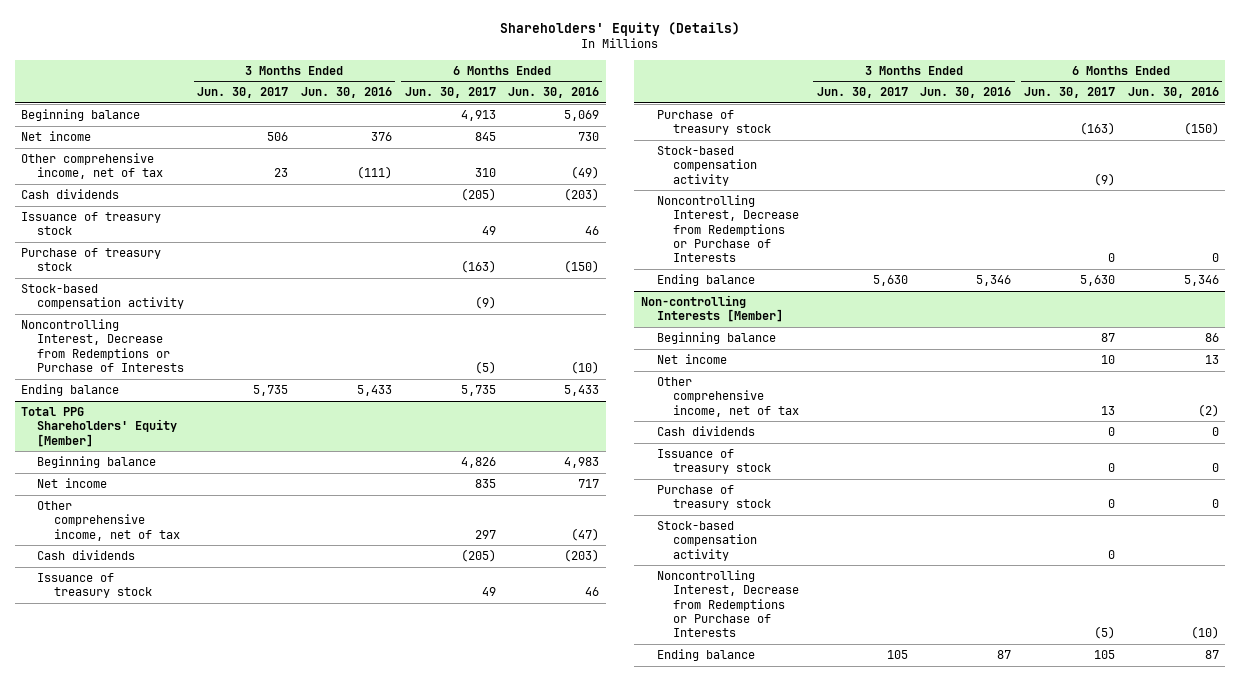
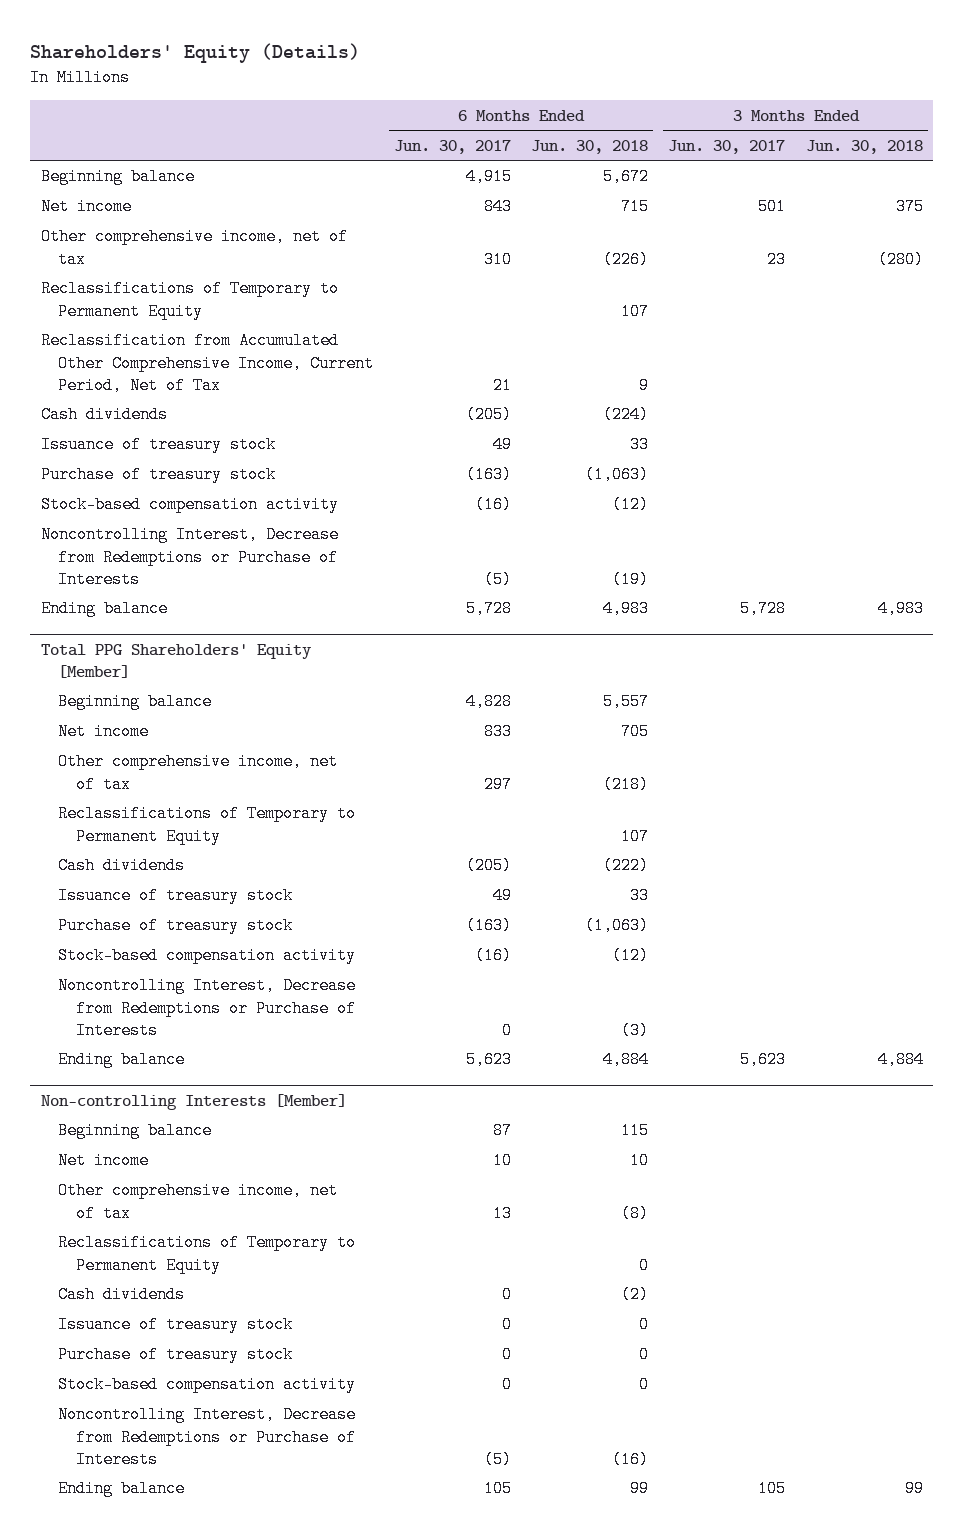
- | 3 Months Ended Jun. 30, 2017 | 3 Months Ended Jun. 30, 2016 | 6 Months Ended Jun. 30, 2017 | 6 Months Ended Jun. 30, 2016
+ | 6 Months Ended Jun. 30, 2017 | 6 Months Ended Jun. 30, 2018 | 3 Months Ended Jun. 30, 2017 | 3 Months Ended Jun. 30, 2018
- Beginning balance | | | 4,913 | 5,069
- Net income | 506 | 376 | 845 | 730
+ Beginning balance | 4,915 | 5,672 | |
+ Net income | 843 | 715 | 501 | 375
+ Reclassifications of Temporary to Permanent Equity | | 107 | |
+ Reclassification from Accumulated Other Comprehensive Income, Current Period, Net of Tax | 21 | 9 | |
- Stock-based compensation activity | | | (9) |
+ Stock-based compensation activity | (16) | (12) | |
- Ending balance | 5,735 | 5,433 | 5,735 | 5,433
+ Ending balance | 5,728 | 4,983 | 5,728 | 4,983
@ Total PPG Shareholders' Equity [Member]
- Beginning balance | | | 4,826 | 4,983
- Net income | | | 835 | 717
+ Beginning balance | 4,828 | 5,557 | |
+ Net income | 833 | 705 | |
+ Reclassifications of Temporary to Permanent Equity | | 107 | |
- Stock-based compensation activity | | | (9) |
+ Stock-based compensation activity | (16) | (12) | |
- Ending balance | 5,630 | 5,346 | 5,630 | 5,346
+ Ending balance | 5,623 | 4,884 | 5,623 | 4,884
@ Non-controlling Interests [Member]
+ Reclassifications of Temporary to Permanent Equity | | 0 | |

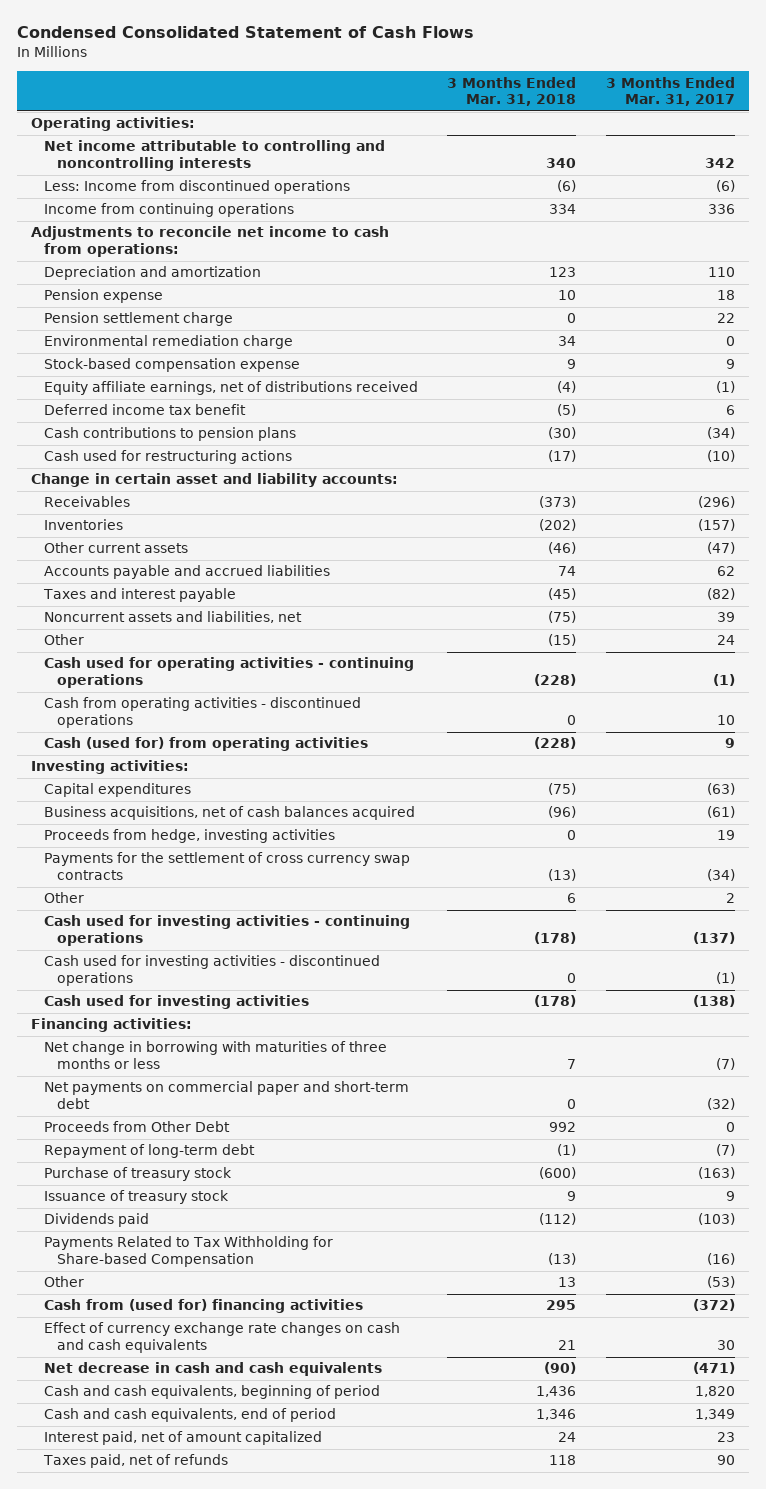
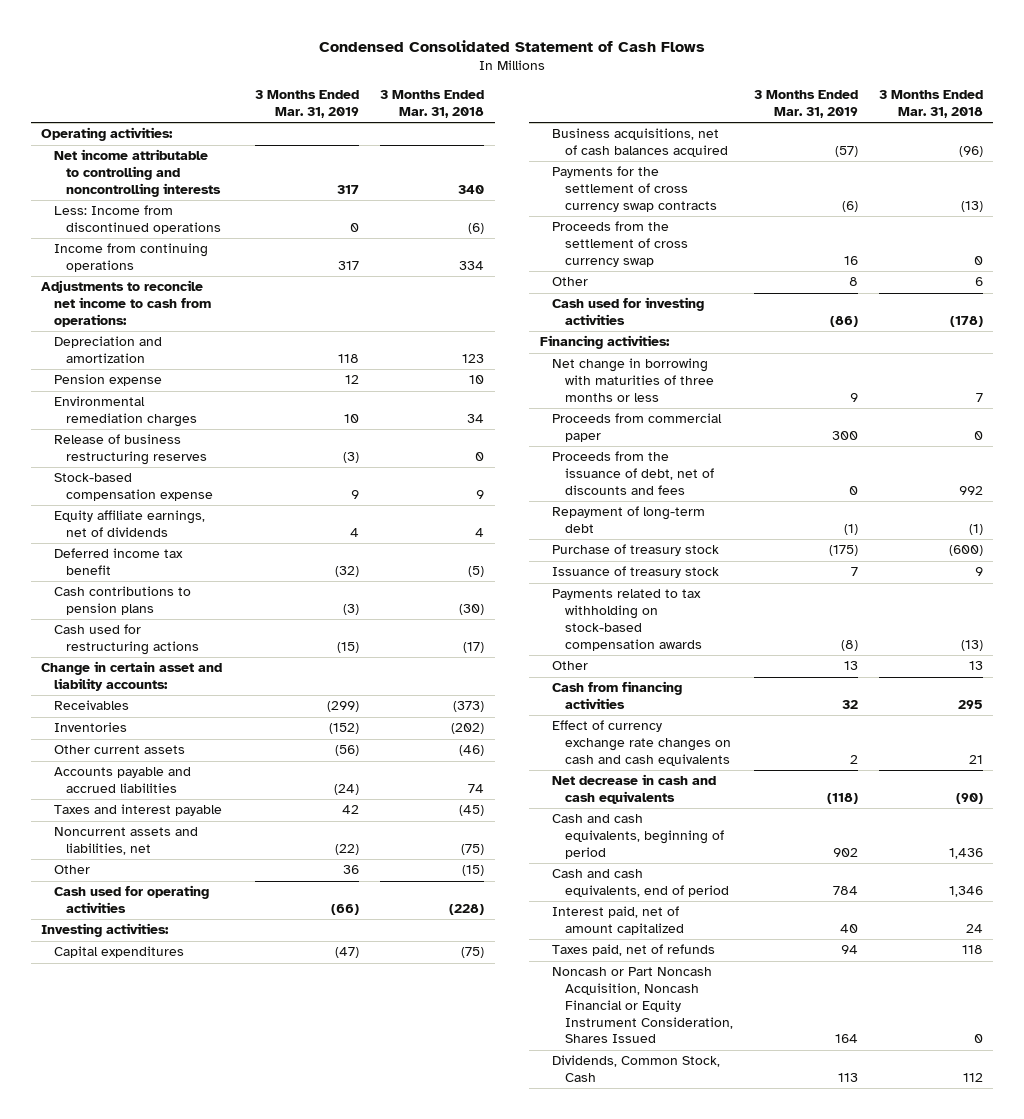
- | 3 Months Ended Mar. 31, 2018 | 3 Months Ended Mar. 31, 2017
+ | 3 Months Ended Mar. 31, 2019 | 3 Months Ended Mar. 31, 2018
- Pension settlement charge | 0 | 22
- Environmental remediation charge | 34 | 0
+ Environmental remediation charges | 10 | 34
+ Release of business restructuring reserves | (3) | 0
- Equity affiliate earnings, net of distributions received | (4) | (1)
+ Equity affiliate earnings, net of dividends | 4 | 4
- Cash used for operating activities - continuing operations | (228) | (1)
- Cash from operating activities - discontinued operations | 0 | 10
- Cash (used for) from operating activities | (228) | 9
+ Cash used for operating activities | (66) | (228)
- Proceeds from hedge, investing activities | 0 | 19
+ Proceeds from the settlement of cross currency swap | 16 | 0
- Cash used for investing activities - continuing operations | (178) | (137)
- Cash used for investing activities - discontinued operations | 0 | (1)
- Net payments on commercial paper and short-term debt | 0 | (32)
- Proceeds from Other Debt | 992 | 0
+ Proceeds from commercial paper | 300 | 0
+ Proceeds from the issuance of debt, net of discounts and fees | 0 | 992
- Dividends paid | (112) | (103)
- Payments Related to Tax Withholding for Share-based Compensation | (13) | (16)
+ Payments related to tax withholding on stock-based compensation awards | (8) | (13)
- Cash from (used for) financing activities | 295 | (372)
+ Cash from financing activities | 32 | 295
+ Noncash or Part Noncash Acquisition, Noncash Financial or Equity Instrument Consideration, Shares Issued | 164 | 0
+ Dividends, Common Stock, Cash | 113 | 112

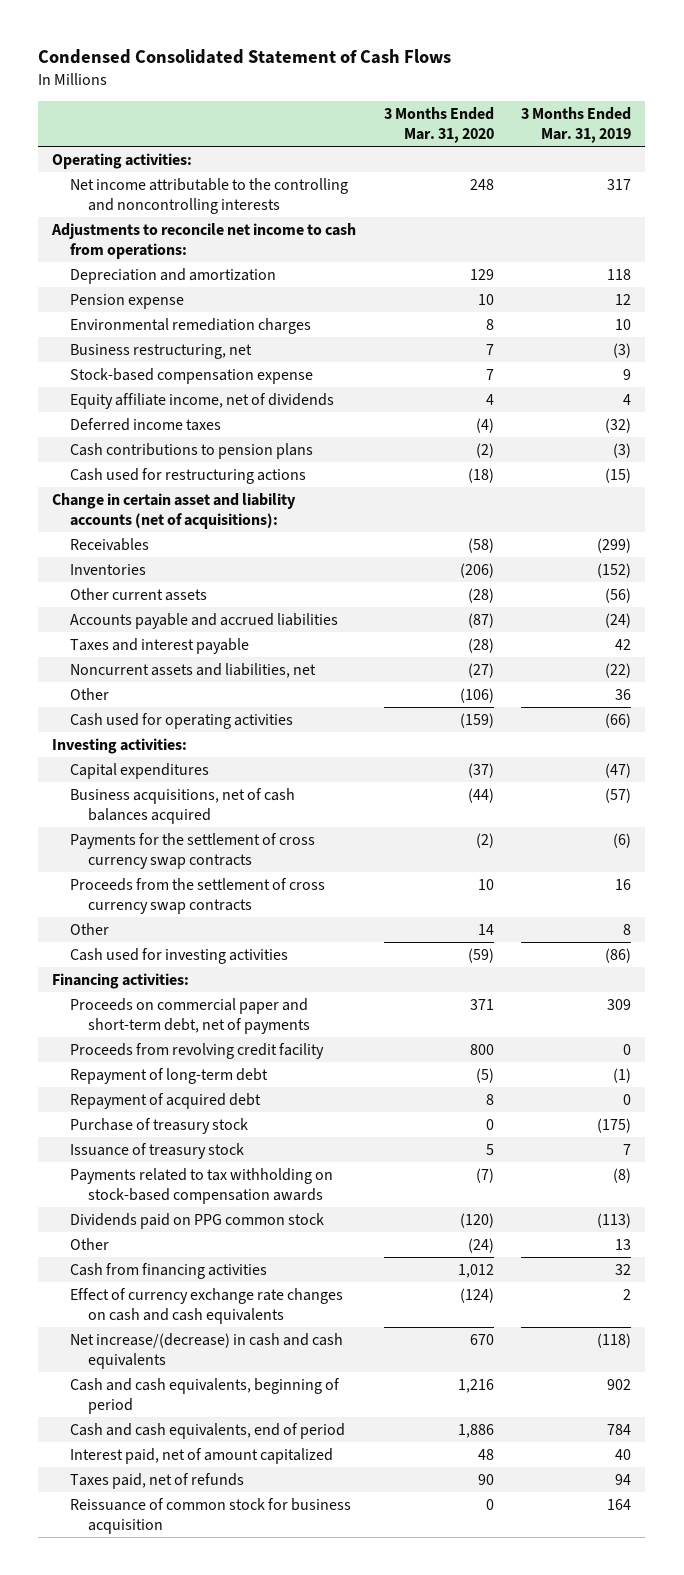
- | 3 Months Ended Mar. 31, 2019 | 3 Months Ended Mar. 31, 2018
+ | 3 Months Ended Mar. 31, 2020 | 3 Months Ended Mar. 31, 2019
- Net income attributable to controlling and noncontrolling interests | 317 | 340
- Less: Income from discontinued operations | 0 | (6)
- Income from continuing operations | 317 | 334
+ Net income attributable to the controlling and noncontrolling interests | 248 | 317
- Release of business restructuring reserves | (3) | 0
+ Business restructuring, net | 7 | (3)
- Equity affiliate earnings, net of dividends | 4 | 4
- Deferred income tax benefit | (32) | (5)
+ Equity affiliate income, net of dividends | 4 | 4
+ Deferred income taxes | (4) | (32)
- Change in certain asset and liability accounts:
+ Change in certain asset and liability accounts (net of acquisitions):
- Proceeds from the settlement of cross currency swap | 16 | 0
+ Proceeds from the settlement of cross currency swap contracts | 10 | 16
- Net change in borrowing with maturities of three months or less | 9 | 7
- Proceeds from commercial paper | 300 | 0
- Proceeds from the issuance of debt, net of discounts and fees | 0 | 992
+ Proceeds on commercial paper and short-term debt, net of payments | 371 | 309
+ Proceeds from revolving credit facility | 800 | 0
+ Repayment of acquired debt | 8 | 0
+ Dividends paid on PPG common stock | (120) | (113)
- Net decrease in cash and cash equivalents | (118) | (90)
+ Net increase/(decrease) in cash and cash equivalents | 670 | (118)
- Noncash or Part Noncash Acquisition, Noncash Financial or Equity Instrument Consideration, Shares Issued | 164 | 0
- Dividends, Common Stock, Cash | 113 | 112
+ Reissuance of common stock for business acquisition | 0 | 164

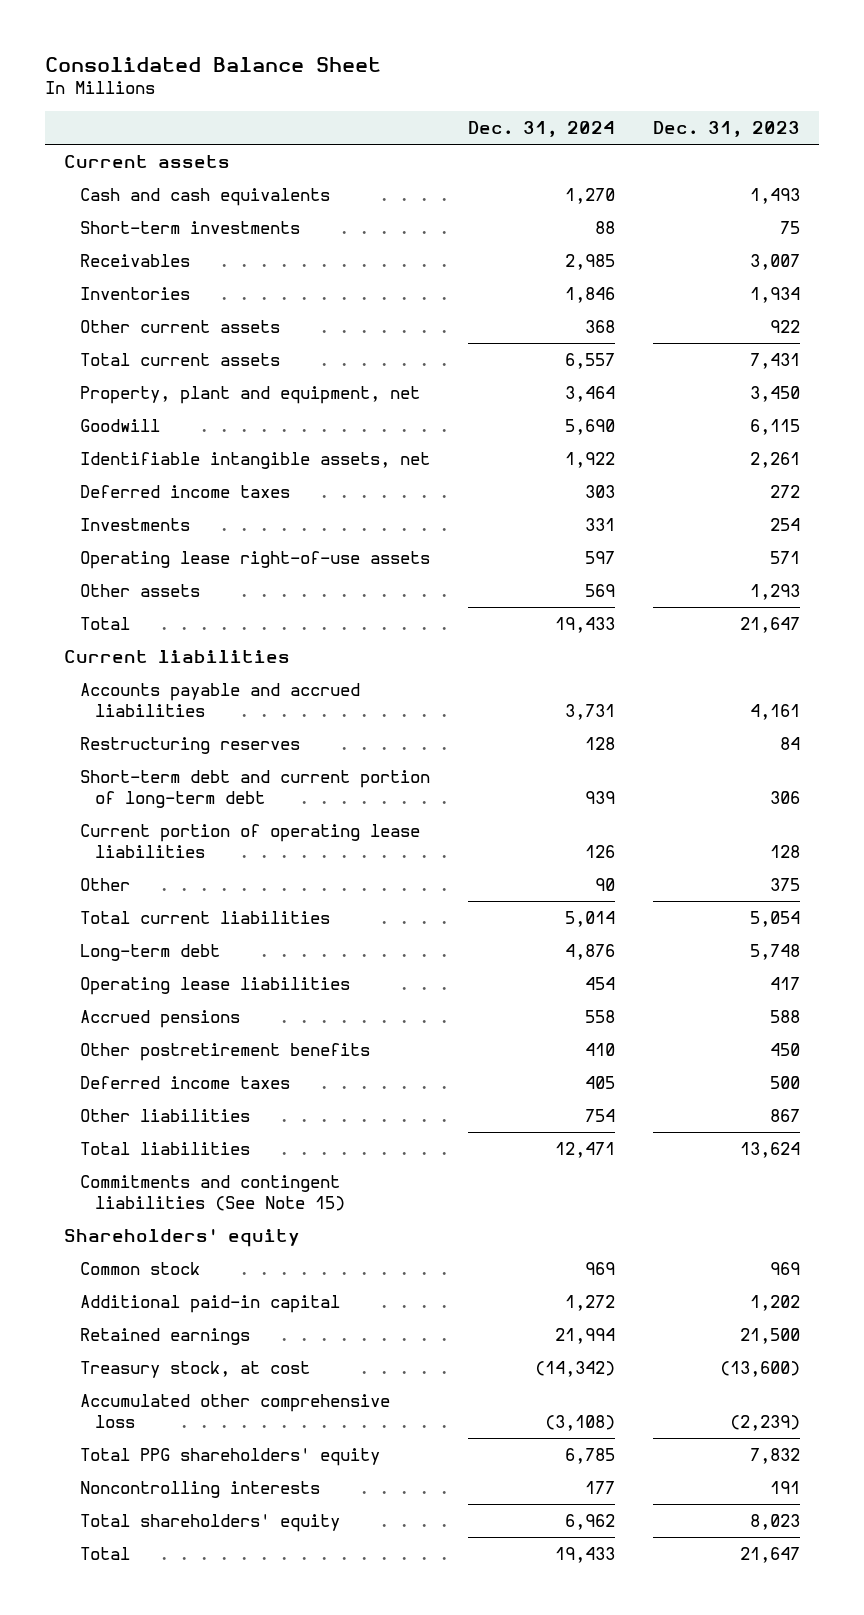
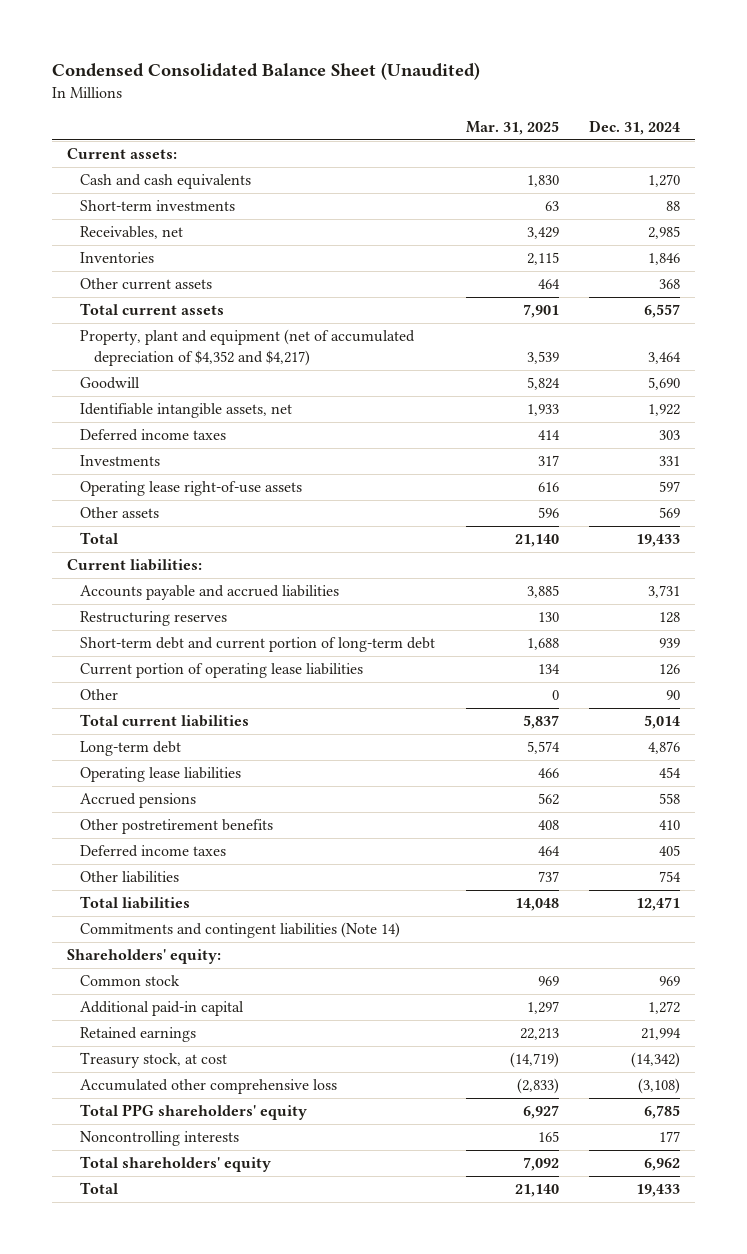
- Consolidated Balance Sheet
+ Condensed Consolidated Balance Sheet (Unaudited)
- | Dec. 31, 2024 | Dec. 31, 2023
+ | Mar. 31, 2025 | Dec. 31, 2024
- Current assets
+ Current assets:
- Receivables | 2,985 | 3,007
+ Receivables, net | 3,429 | 2,985
- Property, plant and equipment, net | 3,464 | 3,450
+ Property, plant and equipment (net of accumulated depreciation of $4,352 and $4,217) | 3,539 | 3,464
- Current liabilities
+ Current liabilities:
- Commitments and contingent liabilities (See Note 15)
- Shareholders' equity
+ Commitments and contingent liabilities (Note 14)
+ Shareholders' equity:

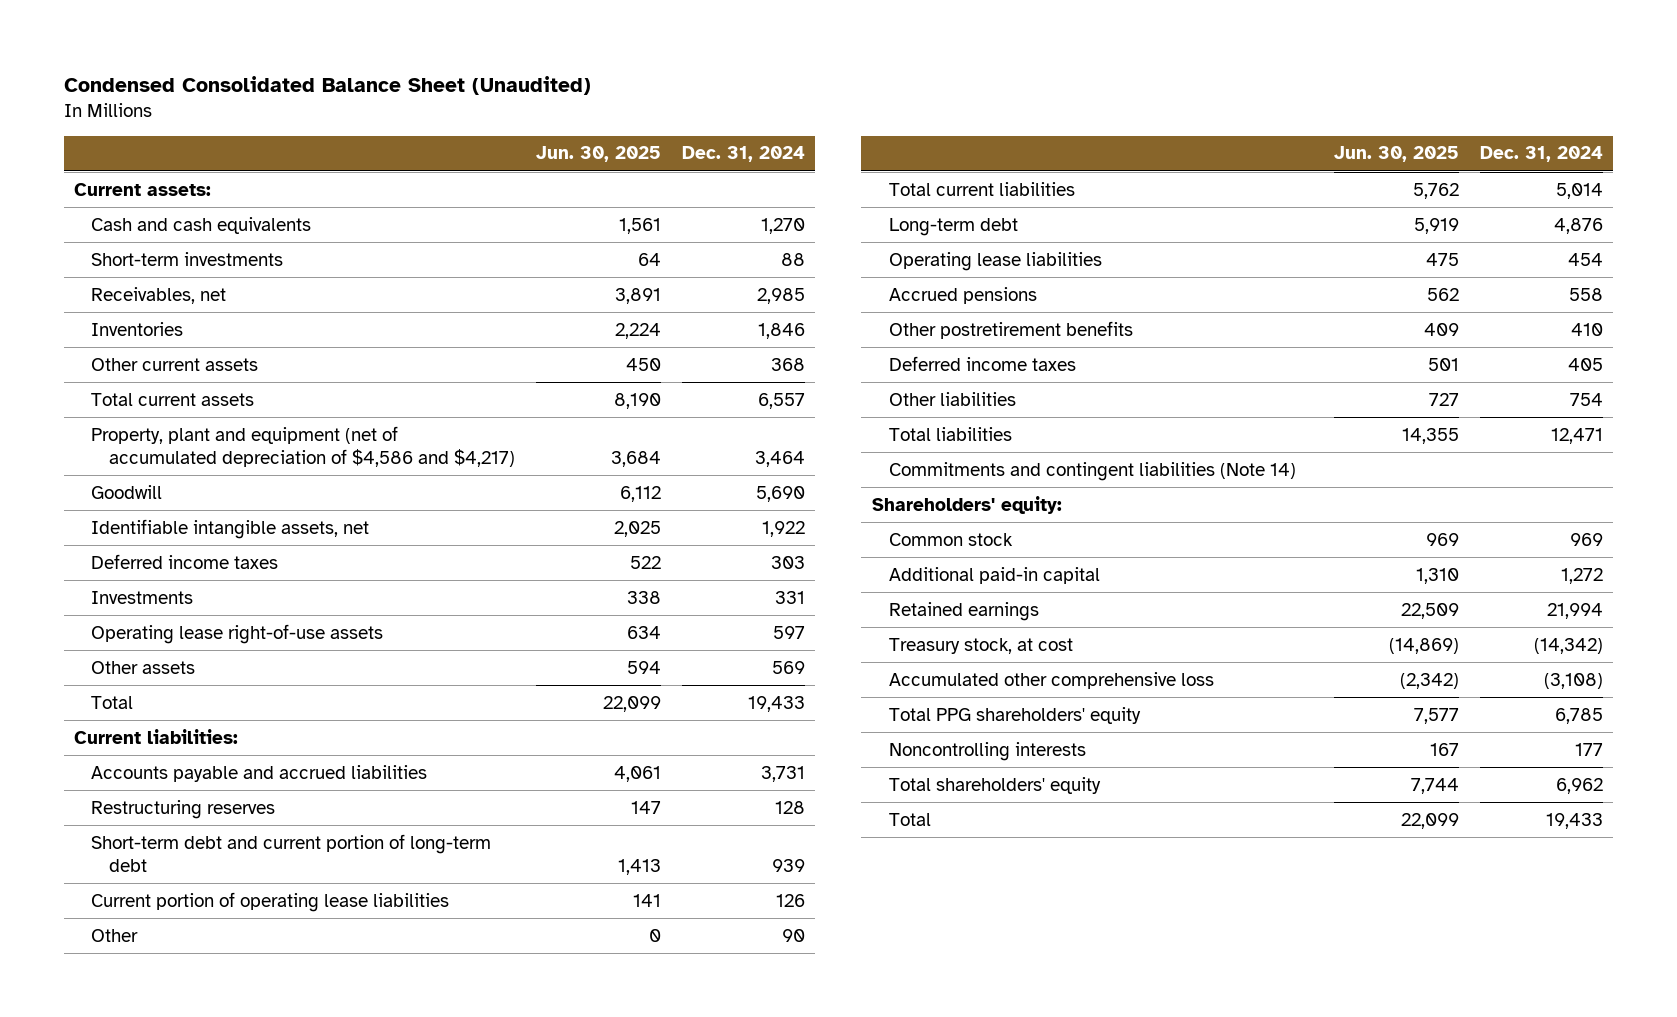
- | Mar. 31, 2025 | Dec. 31, 2024
+ | Jun. 30, 2025 | Dec. 31, 2024
- Property, plant and equipment (net of accumulated depreciation of $4,352 and $4,217) | 3,539 | 3,464
+ Property, plant and equipment (net of accumulated depreciation of $4,586 and $4,217) | 3,684 | 3,464

